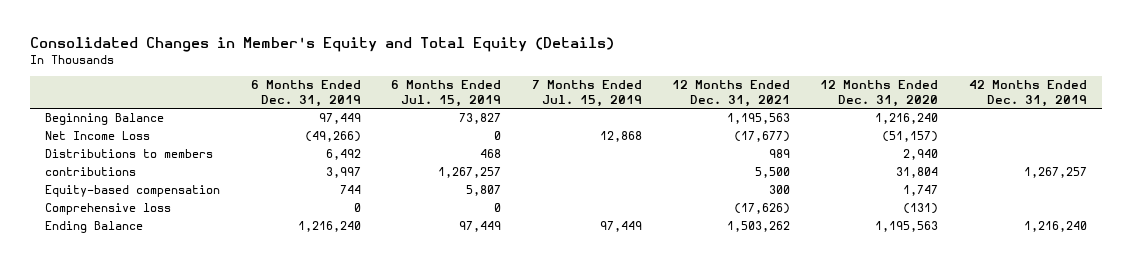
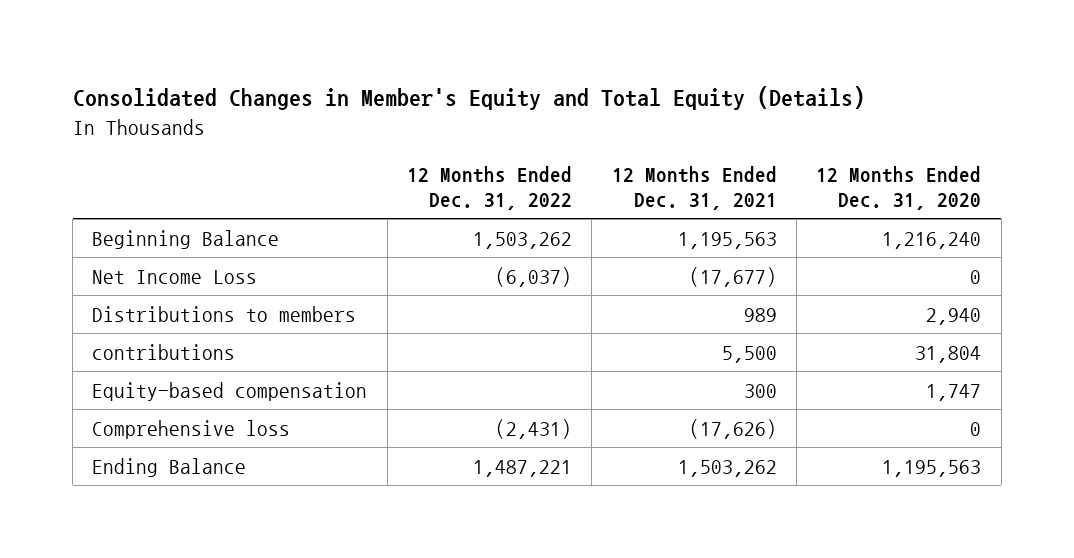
- | 6 Months Ended Dec. 31, 2019 | 6 Months Ended Jul. 15, 2019 | 7 Months Ended Jul. 15, 2019 | 12 Months Ended Dec. 31, 2021 | 12 Months Ended Dec. 31, 2020 | 42 Months Ended Dec. 31, 2019
+ | 12 Months Ended Dec. 31, 2022 | 12 Months Ended Dec. 31, 2021 | 12 Months Ended Dec. 31, 2020
- Net Income Loss | (49,266) | 0 | 12,868 | (17,677) | (51,157) |
+ Net Income Loss | (6,037) | (17,677) | 0
- Comprehensive loss | 0 | 0 | | (17,626) | (131) |
+ Comprehensive loss | (2,431) | (17,626) | 0

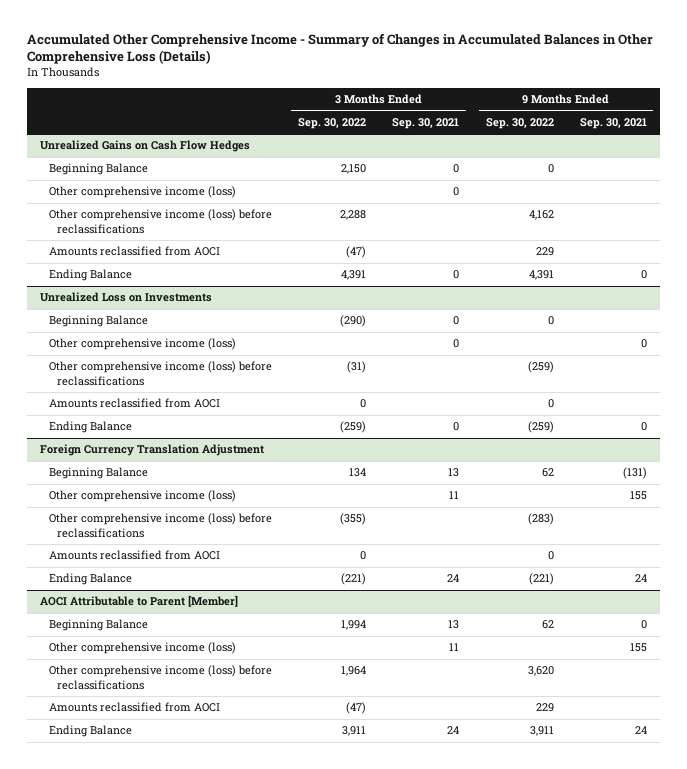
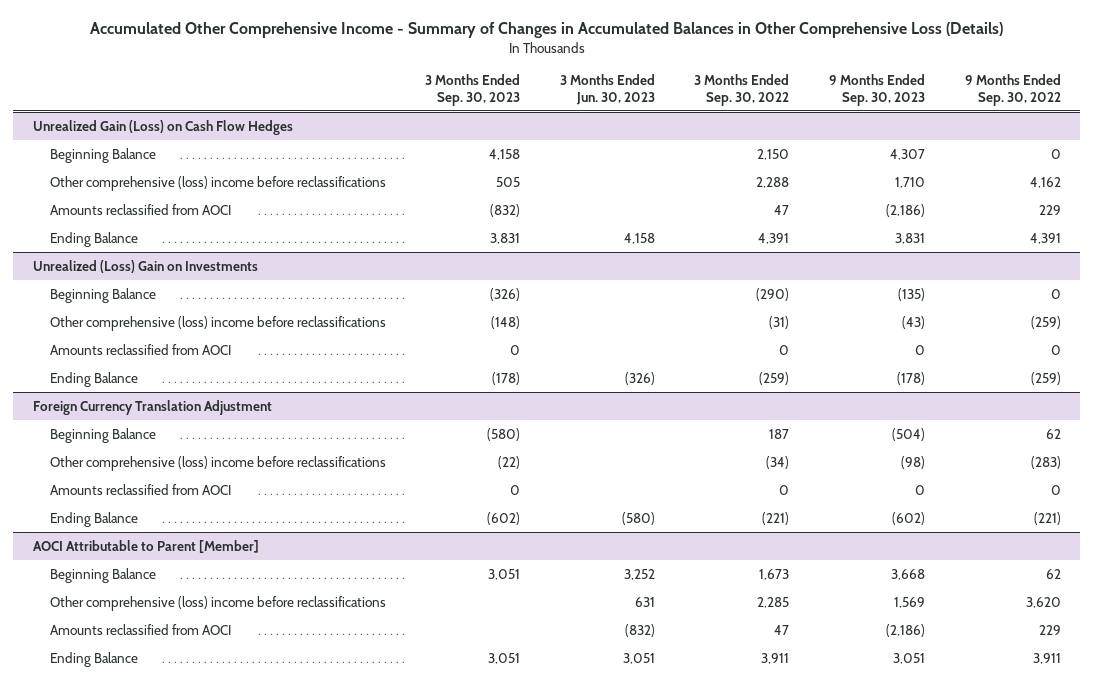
- | 3 Months Ended Sep. 30, 2022 | 3 Months Ended Sep. 30, 2021 | 9 Months Ended Sep. 30, 2022 | 9 Months Ended Sep. 30, 2021
+ | 3 Months Ended Sep. 30, 2023 | 3 Months Ended Jun. 30, 2023 | 3 Months Ended Sep. 30, 2022 | 9 Months Ended Sep. 30, 2023 | 9 Months Ended Sep. 30, 2022
- Unrealized Gains on Cash Flow Hedges
+ Unrealized Gain (Loss) on Cash Flow Hedges
- Other comprehensive income (loss) | | 0 | |
- Other comprehensive income (loss) before reclassifications | 2,288 | | 4,162 |
- Amounts reclassified from AOCI | (47) | | 229 |
+ Other comprehensive (loss) income before reclassifications | 505 | | 2,288 | 1,710 | 4,162
+ Amounts reclassified from AOCI | (832) | | 47 | (2,186) | 229
- Unrealized Loss on Investments
+ Unrealized (Loss) Gain on Investments
- Other comprehensive income (loss) | | 0 | | 0
- Other comprehensive income (loss) before reclassifications | (31) | | (259) |
+ Other comprehensive (loss) income before reclassifications | (148) | | (31) | (43) | (259)
@ Foreign Currency Translation Adjustment
- Beginning Balance | 134 | 13 | 62 | (131)
- Other comprehensive income (loss) | | 11 | | 155
- Other comprehensive income (loss) before reclassifications | (355) | | (283) |
+ Beginning Balance | (580) | | 187 | (504) | 62
+ Other comprehensive (loss) income before reclassifications | (22) | | (34) | (98) | (283)
@ AOCI Attributable to Parent [Member]
- Beginning Balance | 1,994 | 13 | 62 | 0
- Other comprehensive income (loss) | | 11 | | 155
- Other comprehensive income (loss) before reclassifications | 1,964 | | 3,620 |
- Amounts reclassified from AOCI | (47) | | 229 |
+ Beginning Balance | 3,051 | 3,252 | 1,673 | 3,668 | 62
+ Other comprehensive (loss) income before reclassifications | | 631 | 2,285 | 1,569 | 3,620
+ Amounts reclassified from AOCI | | (832) | 47 | (2,186) | 229

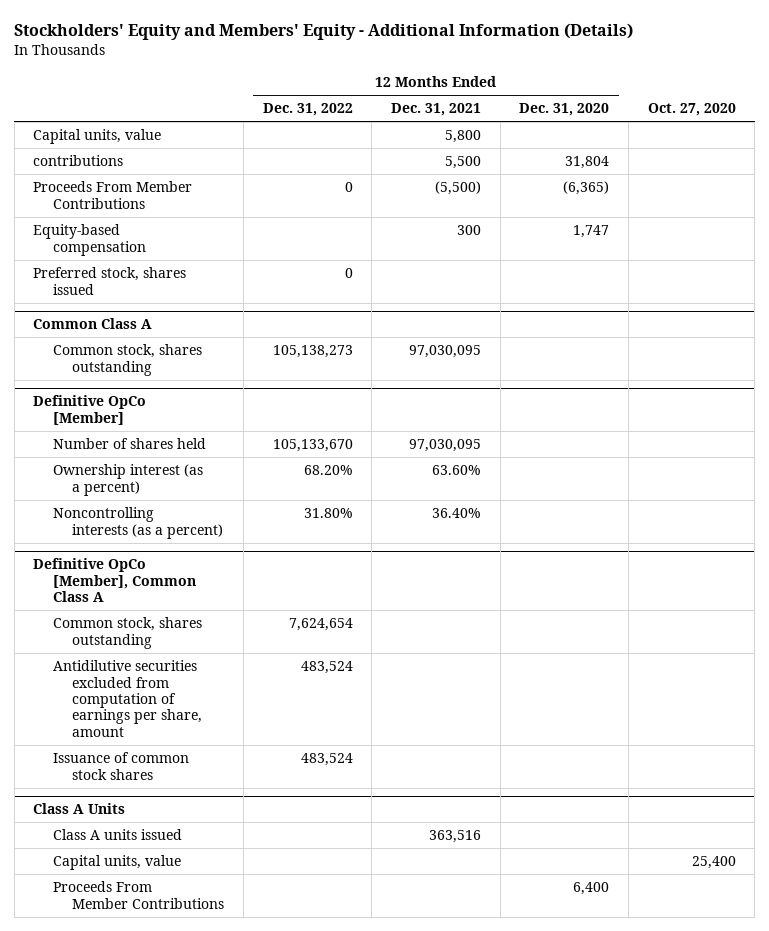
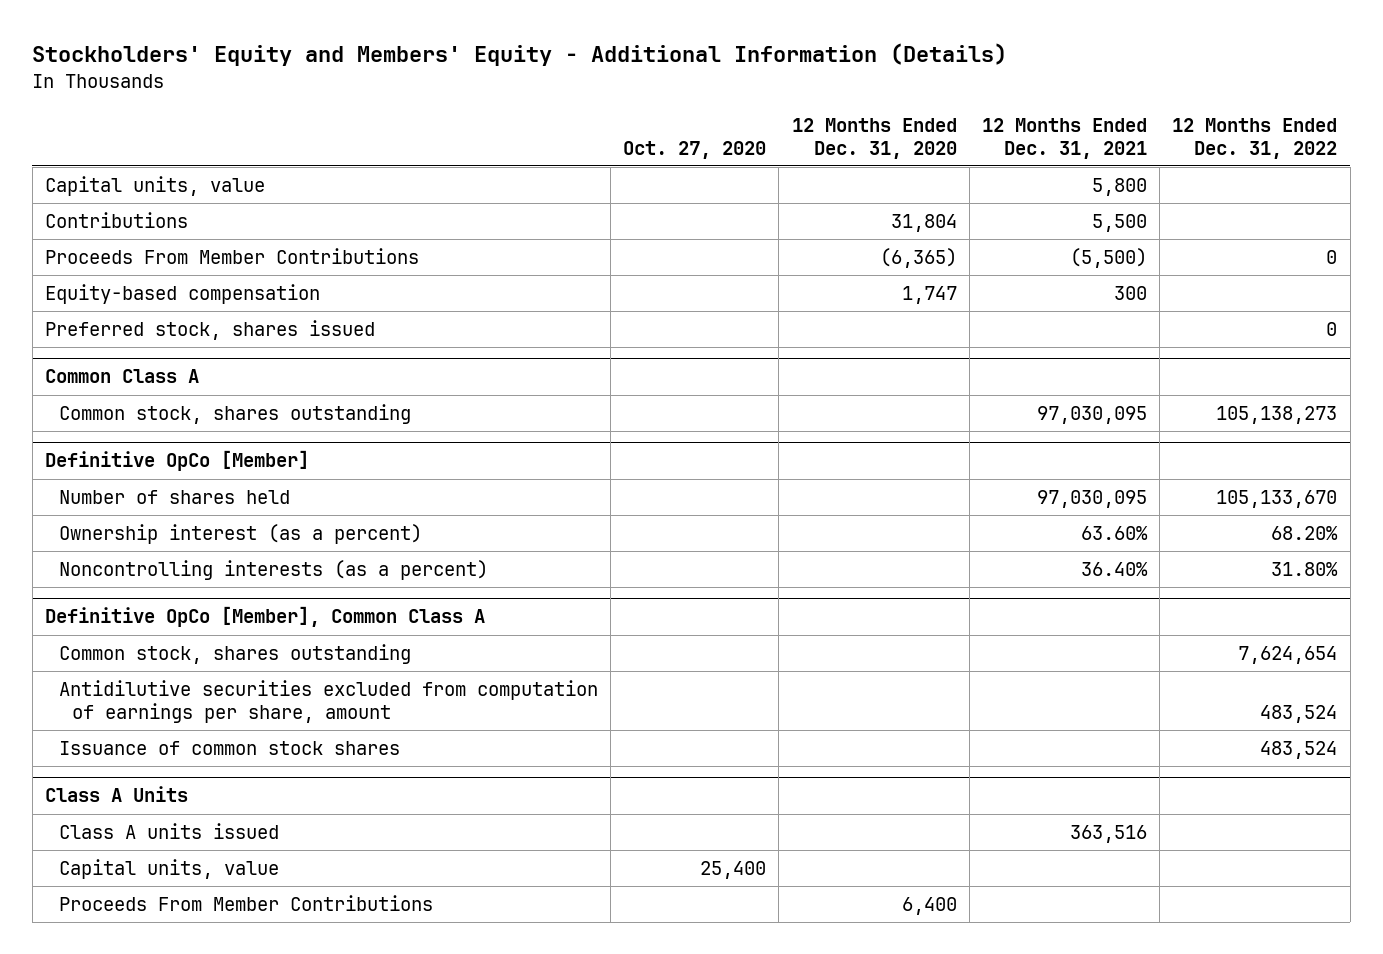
- | 12 Months Ended Dec. 31, 2022 | 12 Months Ended Dec. 31, 2021 | 12 Months Ended Dec. 31, 2020 | Oct. 27, 2020
+ | Oct. 27, 2020 | 12 Months Ended Dec. 31, 2020 | 12 Months Ended Dec. 31, 2021 | 12 Months Ended Dec. 31, 2022
- contributions | | 5,500 | 31,804 |
+ Contributions | | 31,804 | 5,500 |

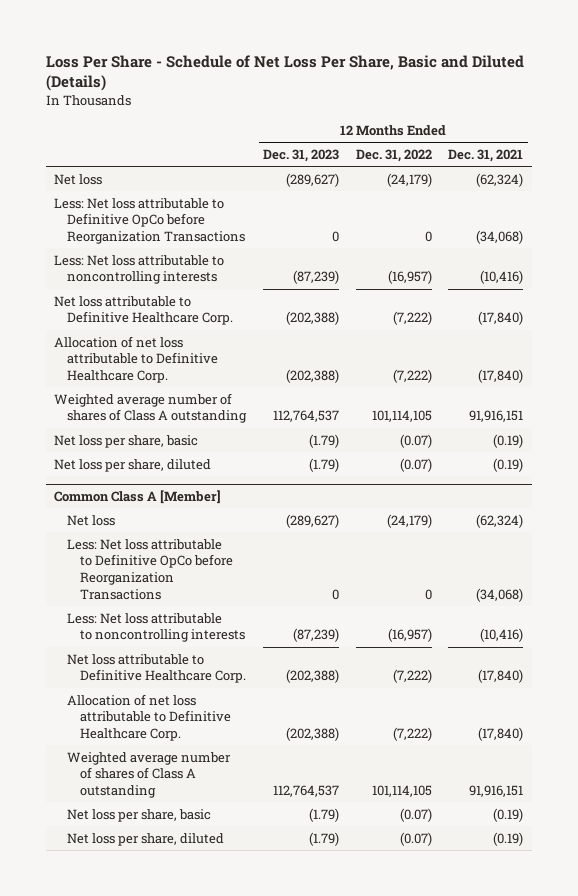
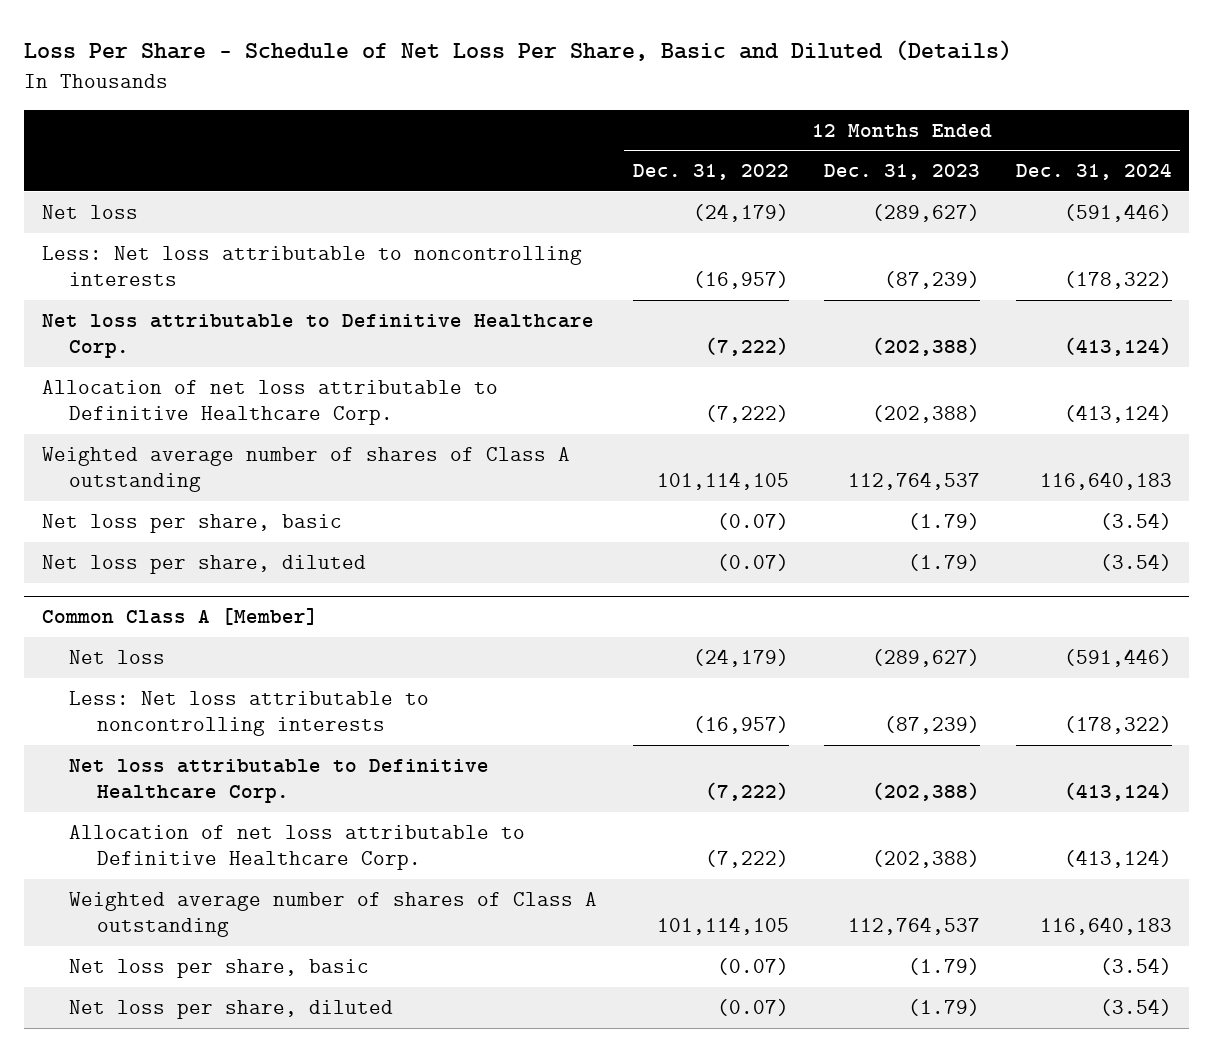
- | 12 Months Ended Dec. 31, 2023 | 12 Months Ended Dec. 31, 2022 | 12 Months Ended Dec. 31, 2021
+ | 12 Months Ended Dec. 31, 2022 | 12 Months Ended Dec. 31, 2023 | 12 Months Ended Dec. 31, 2024
- Less: Net loss attributable to Definitive OpCo before Reorganization Transactions | 0 | 0 | (34,068)
@ Common Class A [Member]
- Less: Net loss attributable to Definitive OpCo before Reorganization Transactions | 0 | 0 | (34,068)

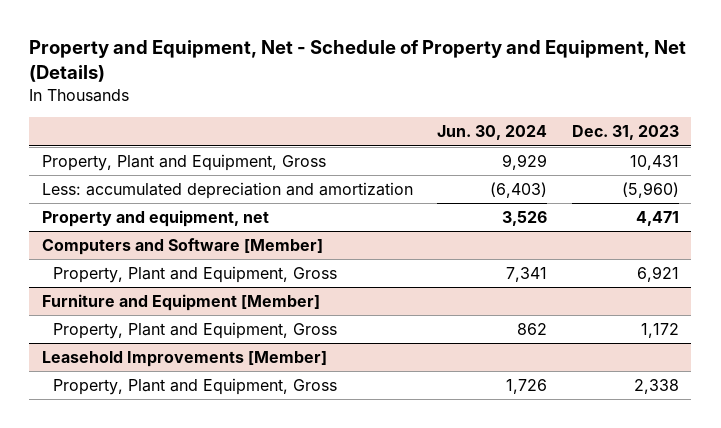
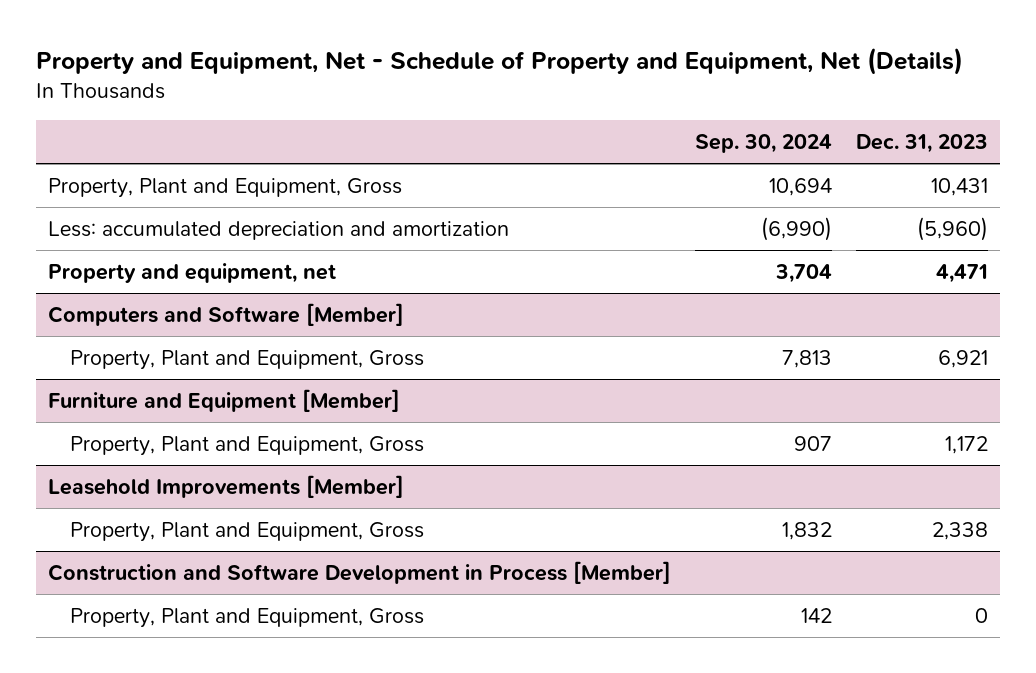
- | Jun. 30, 2024 | Dec. 31, 2023
+ | Sep. 30, 2024 | Dec. 31, 2023
+ Construction and Software Development in Process [Member]
+ Property, Plant and Equipment, Gross | 142 | 0

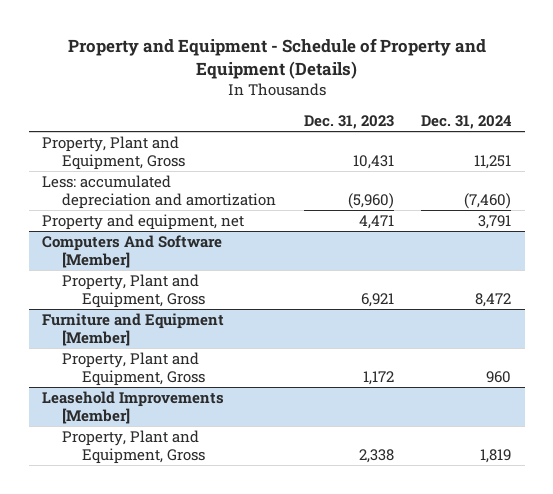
- Property and Equipment, Net - Schedule of Property and Equipment, Net (Details)
+ Property and Equipment - Schedule of Property and Equipment (Details)
- | Sep. 30, 2024 | Dec. 31, 2023
+ | Dec. 31, 2023 | Dec. 31, 2024
- Computers and Software [Member]
+ Computers And Software [Member]
- Construction and Software Development in Process [Member]
- Property, Plant and Equipment, Gross | 142 | 0

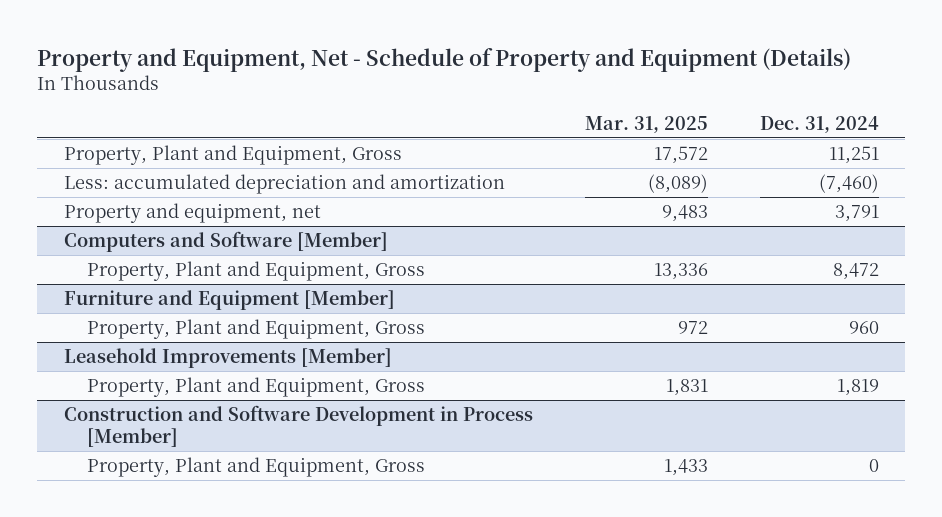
- Property and Equipment - Schedule of Property and Equipment (Details)
+ Property and Equipment, Net - Schedule of Property and Equipment (Details)
- | Dec. 31, 2023 | Dec. 31, 2024
+ | Mar. 31, 2025 | Dec. 31, 2024
- Computers And Software [Member]
+ Computers and Software [Member]
+ Construction and Software Development in Process [Member]
+ Property, Plant and Equipment, Gross | 1,433 | 0

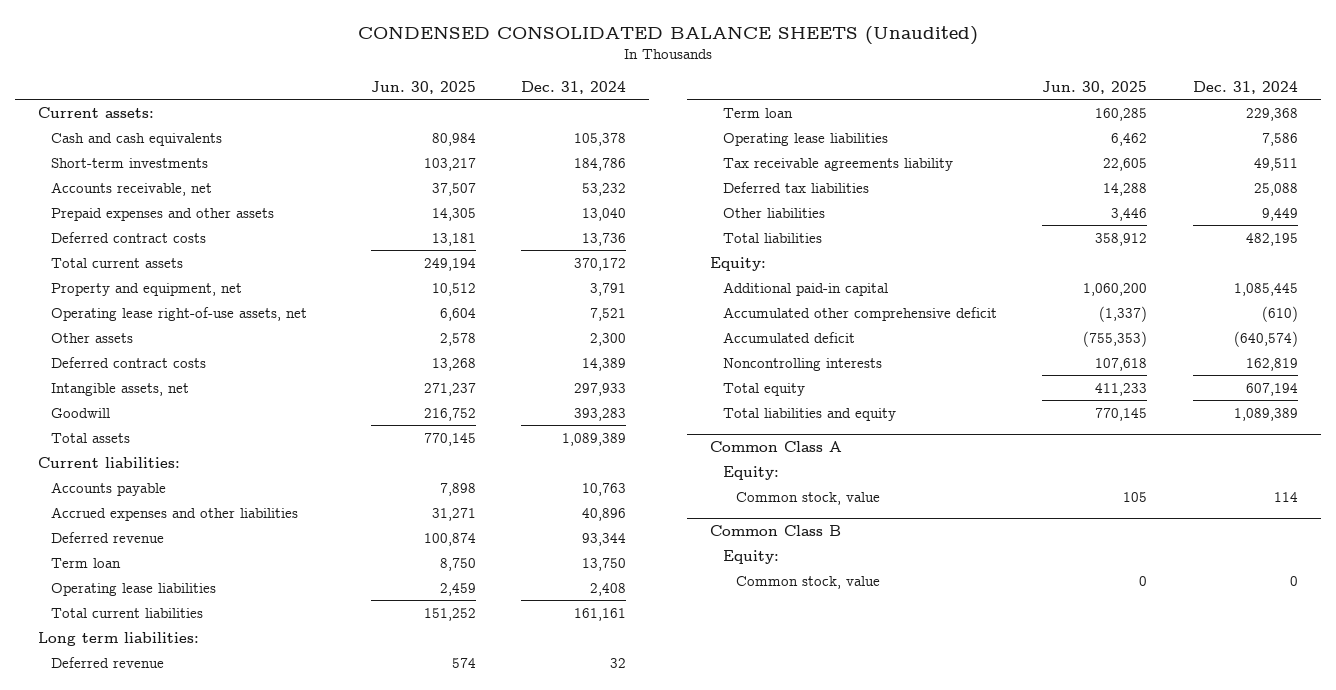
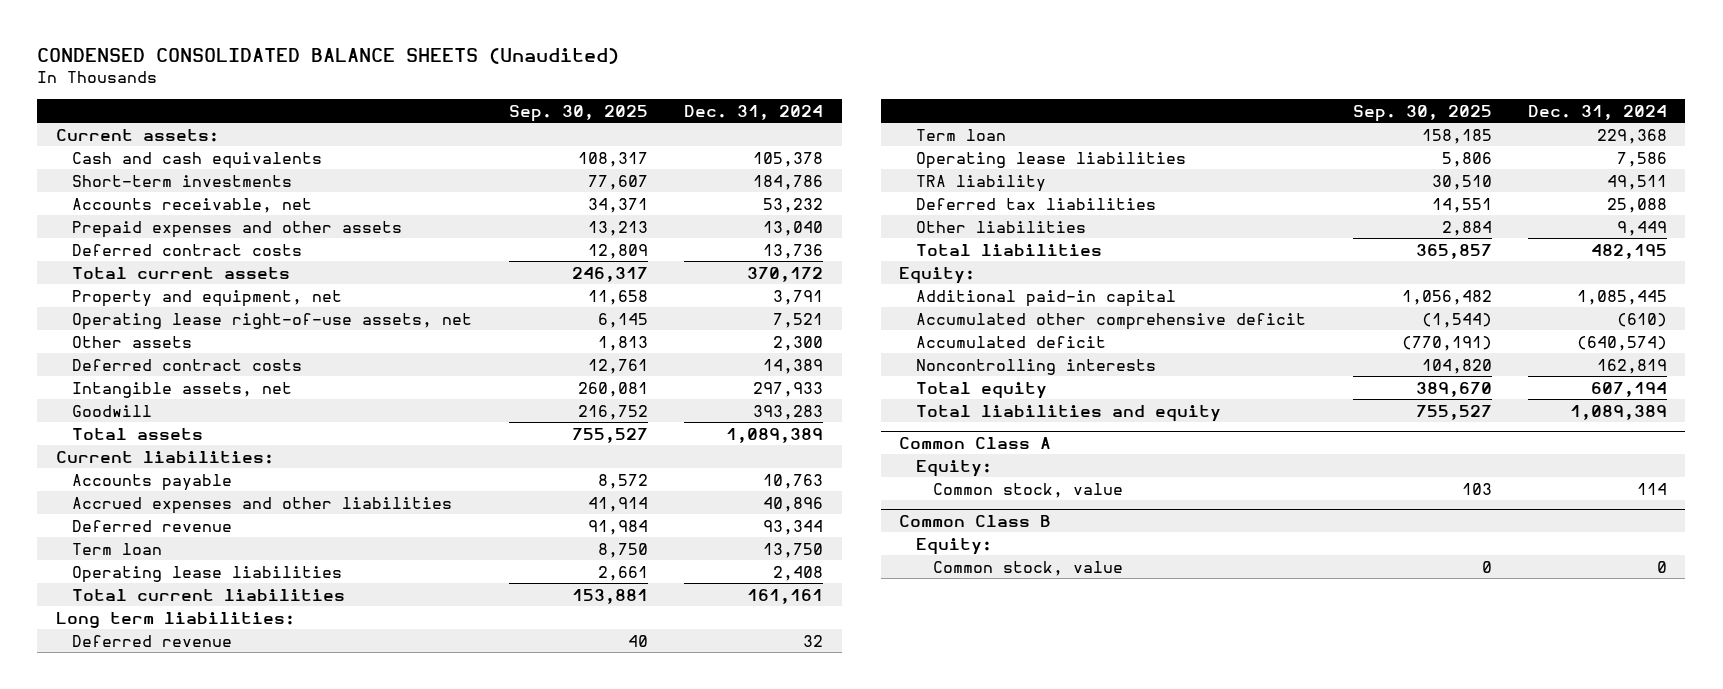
- | Jun. 30, 2025 | Dec. 31, 2024
+ | Sep. 30, 2025 | Dec. 31, 2024
- Tax receivable agreements liability | 22,605 | 49,511
+ TRA liability | 30,510 | 49,511

